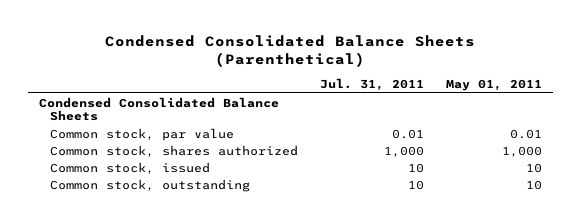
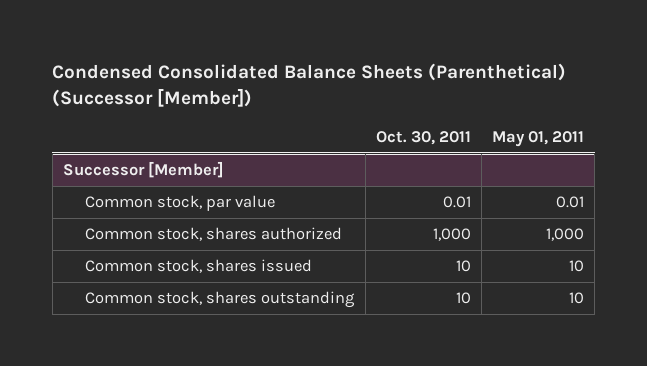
- Condensed Consolidated Balance Sheets (Parenthetical)
+ Condensed Consolidated Balance Sheets (Parenthetical) (Successor [Member])
- | Jul. 31, 2011 | May 01, 2011
+ | Oct. 30, 2011 | May 01, 2011
- Condensed Consolidated Balance Sheets
+ Successor [Member]
- Common stock, issued | 10 | 10
- Common stock, outstanding | 10 | 10
+ Common stock, shares issued | 10 | 10
+ Common stock, shares outstanding | 10 | 10

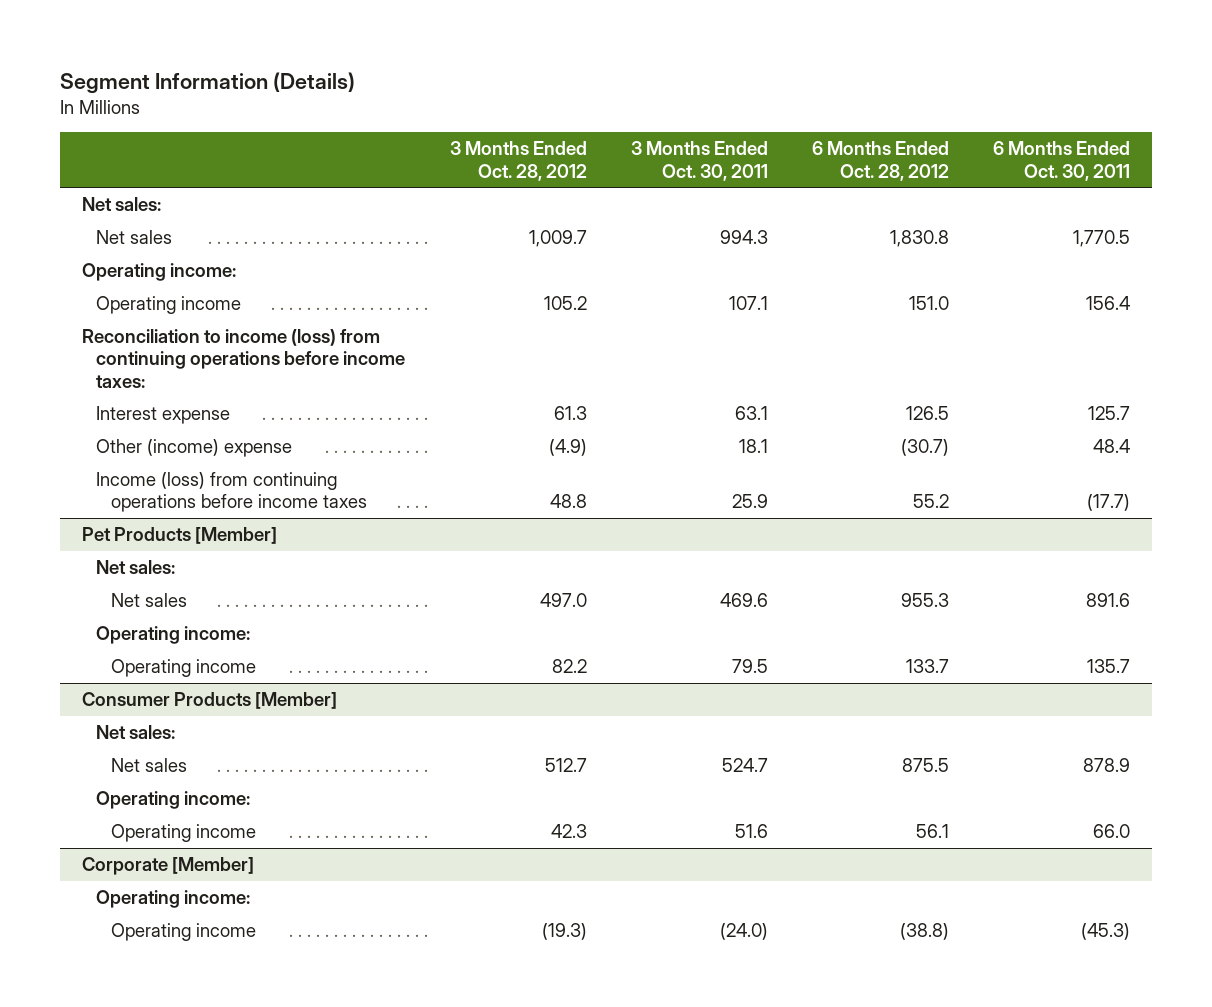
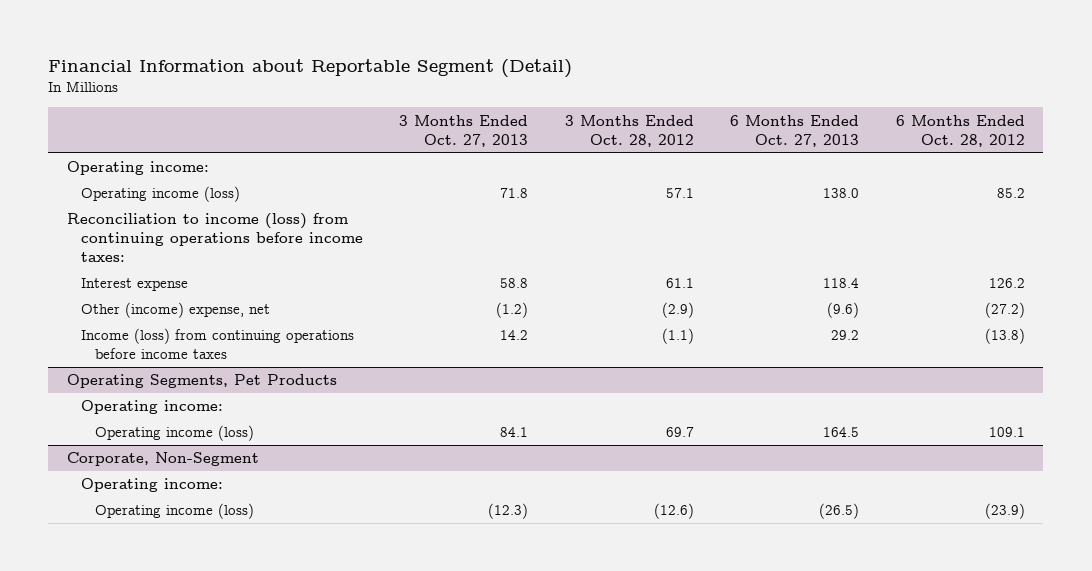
- Segment Information (Details)
+ Financial Information about Reportable Segment (Detail)
- | 3 Months Ended Oct. 28, 2012 | 3 Months Ended Oct. 30, 2011 | 6 Months Ended Oct. 28, 2012 | 6 Months Ended Oct. 30, 2011
+ | 3 Months Ended Oct. 27, 2013 | 3 Months Ended Oct. 28, 2012 | 6 Months Ended Oct. 27, 2013 | 6 Months Ended Oct. 28, 2012
- Net sales:
- Net sales | 1,009.7 | 994.3 | 1,830.8 | 1,770.5
- Operating income | 105.2 | 107.1 | 151.0 | 156.4
+ Operating income (loss) | 71.8 | 57.1 | 138.0 | 85.2
- Interest expense | 61.3 | 63.1 | 126.5 | 125.7
- Other (income) expense | (4.9) | 18.1 | (30.7) | 48.4
- Income (loss) from continuing operations before income taxes | 48.8 | 25.9 | 55.2 | (17.7)
- Pet Products [Member]
- Net sales:
- Net sales | 497.0 | 469.6 | 955.3 | 891.6
- Operating income:
- Operating income | 82.2 | 79.5 | 133.7 | 135.7
- Consumer Products [Member]
- Net sales:
- Net sales | 512.7 | 524.7 | 875.5 | 878.9
+ Interest expense | 58.8 | 61.1 | 118.4 | 126.2
+ Other (income) expense, net | (1.2) | (2.9) | (9.6) | (27.2)
+ Income (loss) from continuing operations before income taxes | 14.2 | (1.1) | 29.2 | (13.8)
+ Operating Segments, Pet Products
- Operating income | 42.3 | 51.6 | 56.1 | 66.0
- Corporate [Member]
+ Operating income (loss) | 84.1 | 69.7 | 164.5 | 109.1
+ Corporate, Non-Segment
- Operating income | (19.3) | (24.0) | (38.8) | (45.3)
+ Operating income (loss) | (12.3) | (12.6) | (26.5) | (23.9)

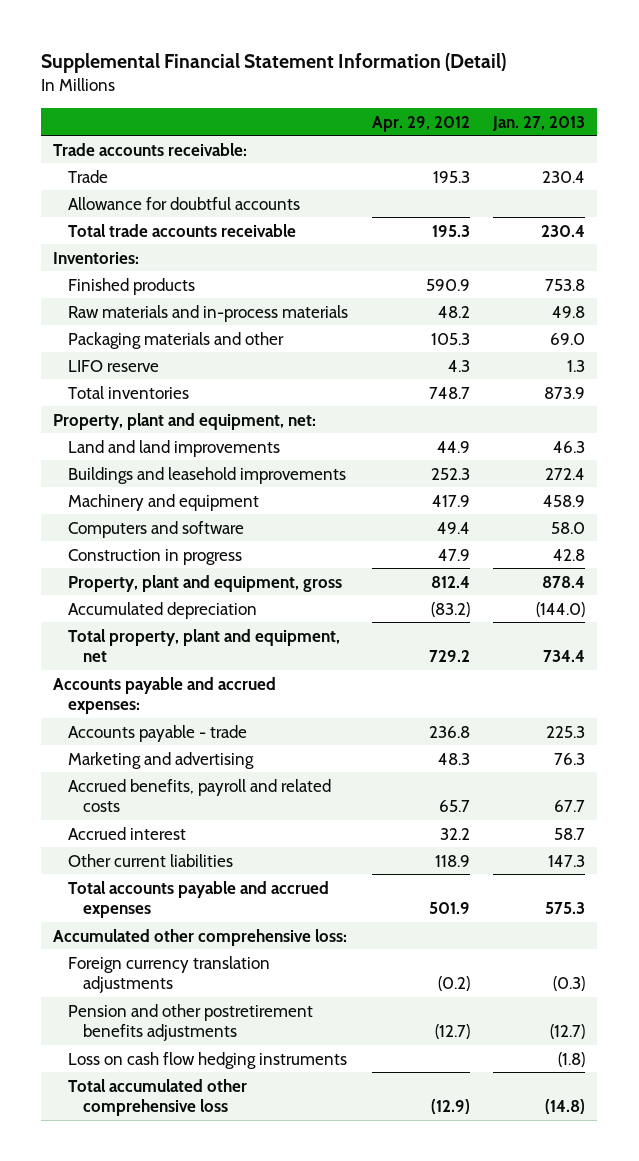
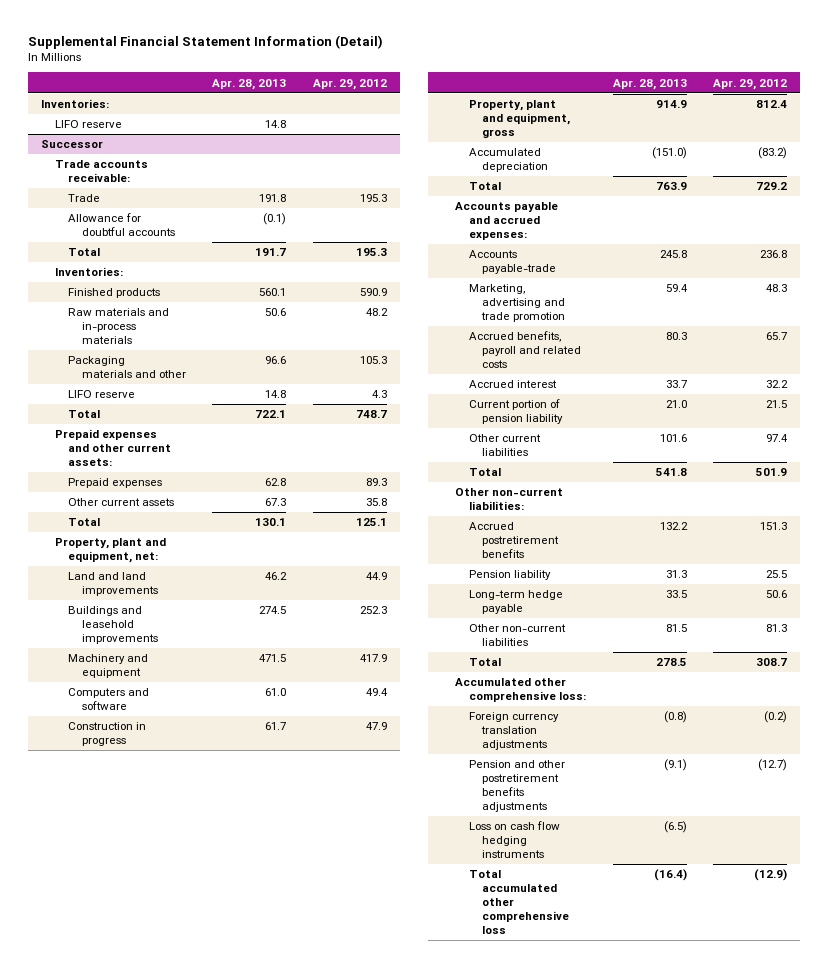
- | Apr. 29, 2012 | Jan. 27, 2013
+ | Apr. 28, 2013 | Apr. 29, 2012
+ Inventories:
+ LIFO reserve | 14.8 |
+ Successor
- Total trade accounts receivable | 195.3 | 230.4
+ Total | 191.7 | 195.3
- Total inventories | 748.7 | 873.9
+ Total | 722.1 | 748.7
+ Prepaid expenses and other current assets:
+ Prepaid expenses | 62.8 | 89.3
+ Other current assets | 67.3 | 35.8
+ Total | 130.1 | 125.1
- Total property, plant and equipment, net | 729.2 | 734.4
+ Total | 763.9 | 729.2
- Accounts payable - trade | 236.8 | 225.3
- Marketing and advertising | 48.3 | 76.3
+ Accounts payable-trade | 245.8 | 236.8
+ Marketing, advertising and trade promotion | 59.4 | 48.3
- Other current liabilities | 118.9 | 147.3
- Total accounts payable and accrued expenses | 501.9 | 575.3
+ Current portion of pension liability | 21.0 | 21.5
+ Other current liabilities | 101.6 | 97.4
+ Total | 541.8 | 501.9
+ Other non-current liabilities:
+ Accrued postretirement benefits | 132.2 | 151.3
+ Pension liability | 31.3 | 25.5
+ Long-term hedge payable | 33.5 | 50.6
+ Other non-current liabilities | 81.5 | 81.3
+ Total | 278.5 | 308.7

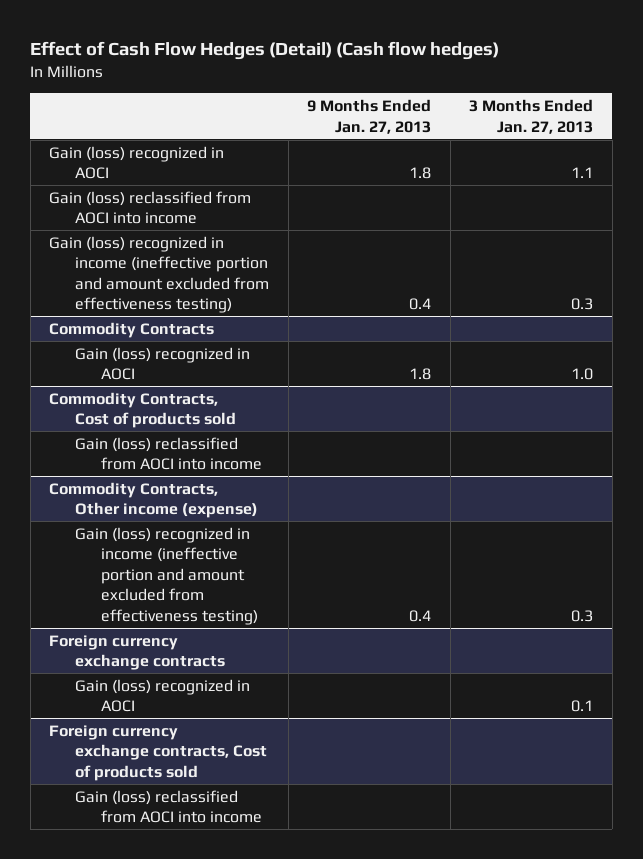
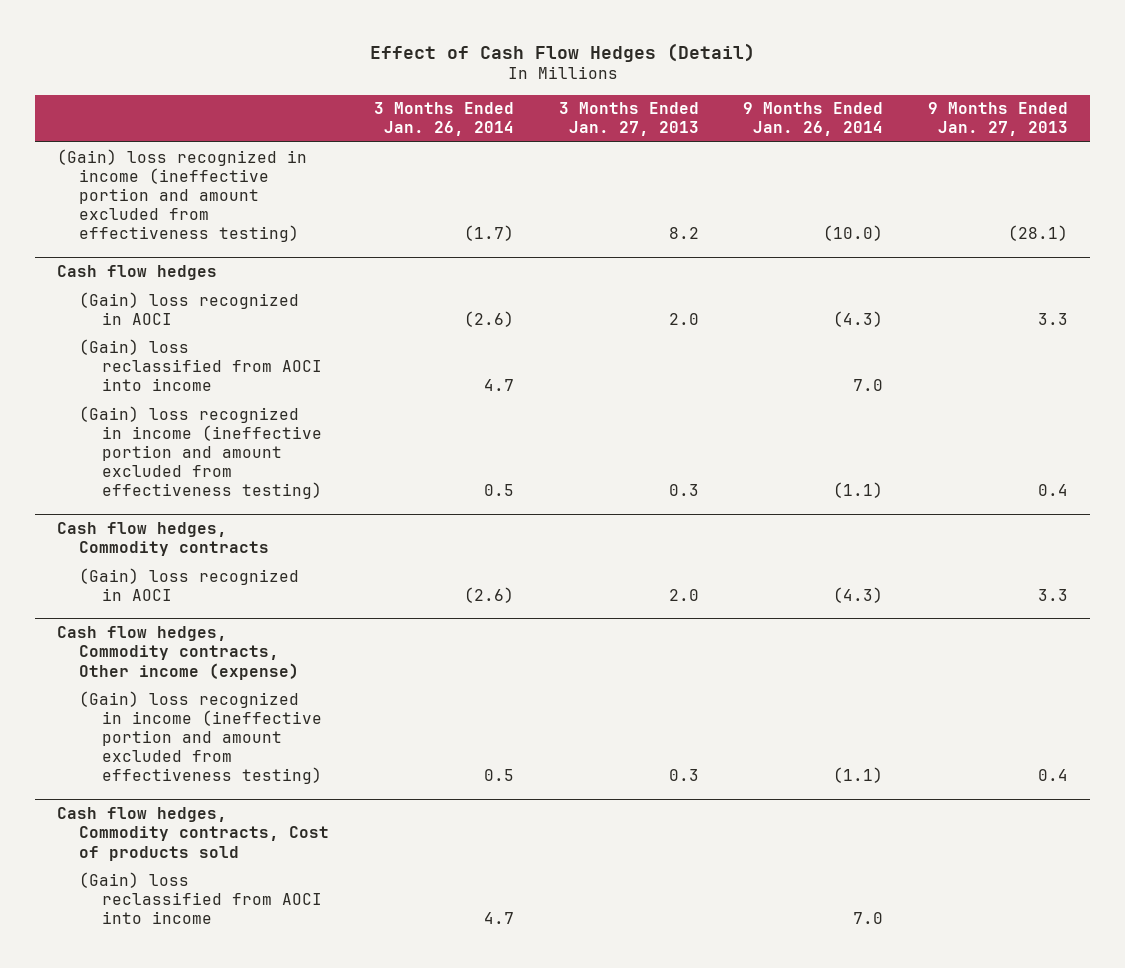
- Effect of Cash Flow Hedges (Detail) (Cash flow hedges)
+ Effect of Cash Flow Hedges (Detail)
- | 9 Months Ended Jan. 27, 2013 | 3 Months Ended Jan. 27, 2013
+ | 3 Months Ended Jan. 26, 2014 | 3 Months Ended Jan. 27, 2013 | 9 Months Ended Jan. 26, 2014 | 9 Months Ended Jan. 27, 2013
- Gain (loss) recognized in AOCI | 1.8 | 1.1
- Gain (loss) reclassified from AOCI into income
- Gain (loss) recognized in income (ineffective portion and amount excluded from effectiveness testing) | 0.4 | 0.3
- Commodity Contracts
- Gain (loss) recognized in AOCI | 1.8 | 1.0
- Commodity Contracts, Cost of products sold
- Gain (loss) reclassified from AOCI into income
- Commodity Contracts, Other income (expense)
- Gain (loss) recognized in income (ineffective portion and amount excluded from effectiveness testing) | 0.4 | 0.3
- Foreign currency exchange contracts
- Gain (loss) recognized in AOCI | | 0.1
- Foreign currency exchange contracts, Cost of products sold
- Gain (loss) reclassified from AOCI into income
+ (Gain) loss recognized in income (ineffective portion and amount excluded from effectiveness testing) | (1.7) | 8.2 | (10.0) | (28.1)
+ Cash flow hedges
+ (Gain) loss recognized in AOCI | (2.6) | 2.0 | (4.3) | 3.3
+ (Gain) loss reclassified from AOCI into income | 4.7 | | 7.0 |
+ (Gain) loss recognized in income (ineffective portion and amount excluded from effectiveness testing) | 0.5 | 0.3 | (1.1) | 0.4
+ Cash flow hedges, Commodity contracts
+ (Gain) loss recognized in AOCI | (2.6) | 2.0 | (4.3) | 3.3
+ Cash flow hedges, Commodity contracts, Other income (expense)
+ (Gain) loss recognized in income (ineffective portion and amount excluded from effectiveness testing) | 0.5 | 0.3 | (1.1) | 0.4
+ Cash flow hedges, Commodity contracts, Cost of products sold
+ (Gain) loss reclassified from AOCI into income | 4.7 | | 7.0 |

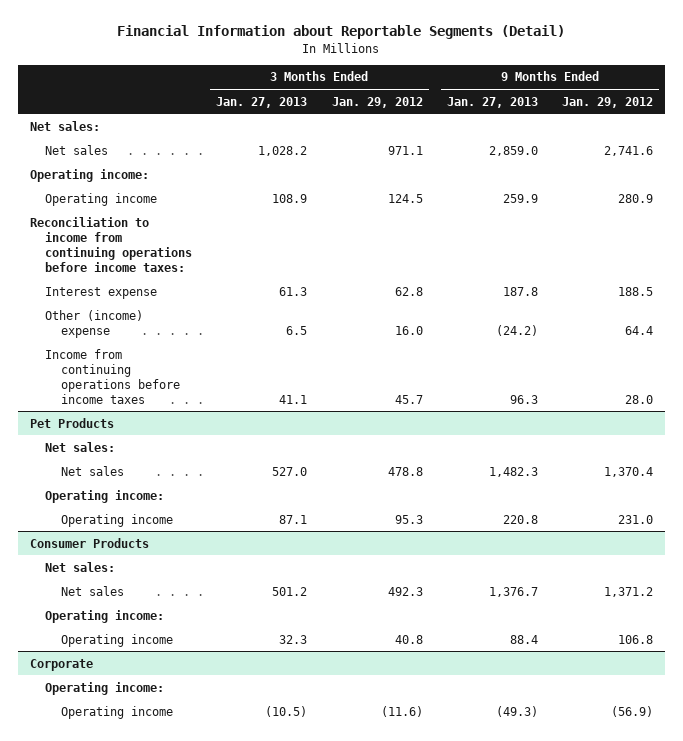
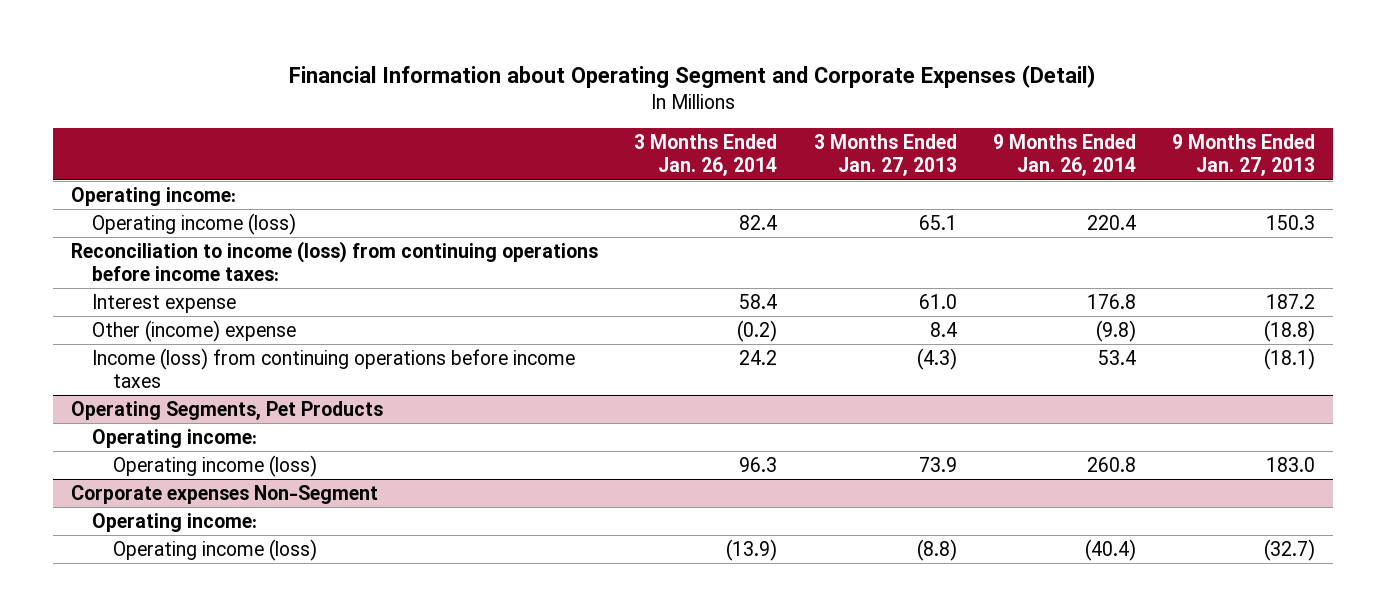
- Financial Information about Reportable Segments (Detail)
+ Financial Information about Operating Segment and Corporate Expenses (Detail)
- | 3 Months Ended Jan. 27, 2013 | 3 Months Ended Jan. 29, 2012 | 9 Months Ended Jan. 27, 2013 | 9 Months Ended Jan. 29, 2012
+ | 3 Months Ended Jan. 26, 2014 | 3 Months Ended Jan. 27, 2013 | 9 Months Ended Jan. 26, 2014 | 9 Months Ended Jan. 27, 2013
- Net sales:
- Net sales | 1,028.2 | 971.1 | 2,859.0 | 2,741.6
- Operating income | 108.9 | 124.5 | 259.9 | 280.9
- Reconciliation to income from continuing operations before income taxes:
- Interest expense | 61.3 | 62.8 | 187.8 | 188.5
- Other (income) expense | 6.5 | 16.0 | (24.2) | 64.4
- Income from continuing operations before income taxes | 41.1 | 45.7 | 96.3 | 28.0
- Pet Products
- Net sales:
- Net sales | 527.0 | 478.8 | 1,482.3 | 1,370.4
- Operating income:
- Operating income | 87.1 | 95.3 | 220.8 | 231.0
- Consumer Products
- Net sales:
- Net sales | 501.2 | 492.3 | 1,376.7 | 1,371.2
+ Operating income (loss) | 82.4 | 65.1 | 220.4 | 150.3
+ Reconciliation to income (loss) from continuing operations before income taxes:
+ Interest expense | 58.4 | 61.0 | 176.8 | 187.2
+ Other (income) expense | (0.2) | 8.4 | (9.8) | (18.8)
+ Income (loss) from continuing operations before income taxes | 24.2 | (4.3) | 53.4 | (18.1)
+ Operating Segments, Pet Products
- Operating income | 32.3 | 40.8 | 88.4 | 106.8
- Corporate
+ Operating income (loss) | 96.3 | 73.9 | 260.8 | 183.0
+ Corporate expenses Non-Segment
- Operating income | (10.5) | (11.6) | (49.3) | (56.9)
+ Operating income (loss) | (13.9) | (8.8) | (40.4) | (32.7)

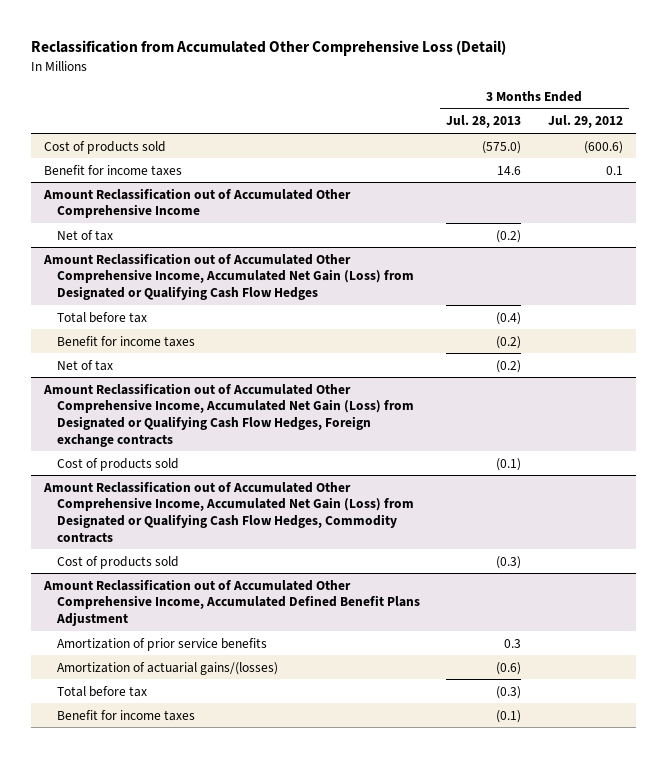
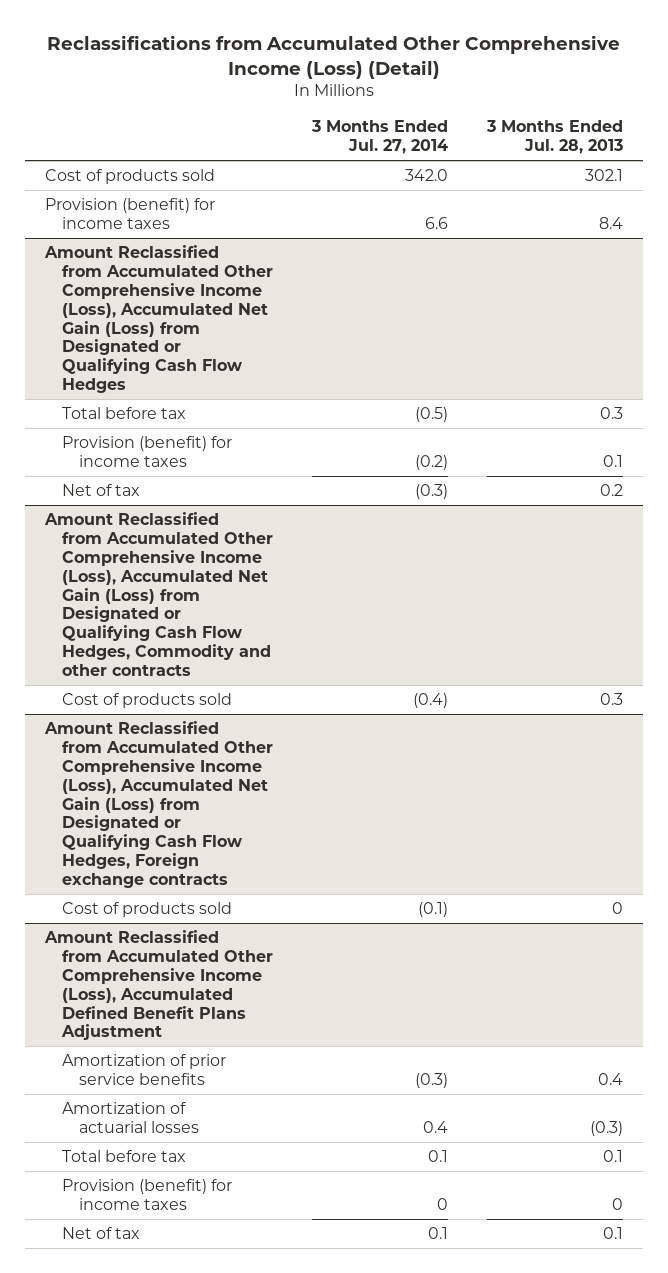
- Reclassification from Accumulated Other Comprehensive Loss (Detail)
+ Reclassifications from Accumulated Other Comprehensive Income (Loss) (Detail)
- | 3 Months Ended Jul. 28, 2013 | 3 Months Ended Jul. 29, 2012
+ | 3 Months Ended Jul. 27, 2014 | 3 Months Ended Jul. 28, 2013
- Cost of products sold | (575.0) | (600.6)
- Benefit for income taxes | 14.6 | 0.1
- Amount Reclassification out of Accumulated Other Comprehensive Income
- Net of tax | (0.2) |
- Amount Reclassification out of Accumulated Other Comprehensive Income, Accumulated Net Gain (Loss) from Designated or Qualifying Cash Flow Hedges
- Total before tax | (0.4) |
- Benefit for income taxes | (0.2) |
- Net of tax | (0.2) |
- Amount Reclassification out of Accumulated Other Comprehensive Income, Accumulated Net Gain (Loss) from Designated or Qualifying Cash Flow Hedges, Foreign exchange contracts
- Cost of products sold | (0.1) |
- Amount Reclassification out of Accumulated Other Comprehensive Income, Accumulated Net Gain (Loss) from Designated or Qualifying Cash Flow Hedges, Commodity contracts
- Cost of products sold | (0.3) |
- Amount Reclassification out of Accumulated Other Comprehensive Income, Accumulated Defined Benefit Plans Adjustment
- Amortization of prior service benefits | 0.3 |
- Amortization of actuarial gains/(losses) | (0.6) |
- Total before tax | (0.3) |
- Benefit for income taxes | (0.1) |
+ Cost of products sold | 342.0 | 302.1
+ Provision (benefit) for income taxes | 6.6 | 8.4
+ Amount Reclassified from Accumulated Other Comprehensive Income (Loss), Accumulated Net Gain (Loss) from Designated or Qualifying Cash Flow Hedges
+ Total before tax | (0.5) | 0.3
+ Provision (benefit) for income taxes | (0.2) | 0.1
+ Net of tax | (0.3) | 0.2
+ Amount Reclassified from Accumulated Other Comprehensive Income (Loss), Accumulated Net Gain (Loss) from Designated or Qualifying Cash Flow Hedges, Commodity and other contracts
+ Cost of products sold | (0.4) | 0.3
+ Amount Reclassified from Accumulated Other Comprehensive Income (Loss), Accumulated Net Gain (Loss) from Designated or Qualifying Cash Flow Hedges, Foreign exchange contracts
+ Cost of products sold | (0.1) | 0
+ Amount Reclassified from Accumulated Other Comprehensive Income (Loss), Accumulated Defined Benefit Plans Adjustment
+ Amortization of prior service benefits | (0.3) | 0.4
+ Amortization of actuarial losses | 0.4 | (0.3)
+ Total before tax | 0.1 | 0.1
+ Provision (benefit) for income taxes | 0 | 0
+ Net of tax | 0.1 | 0.1

